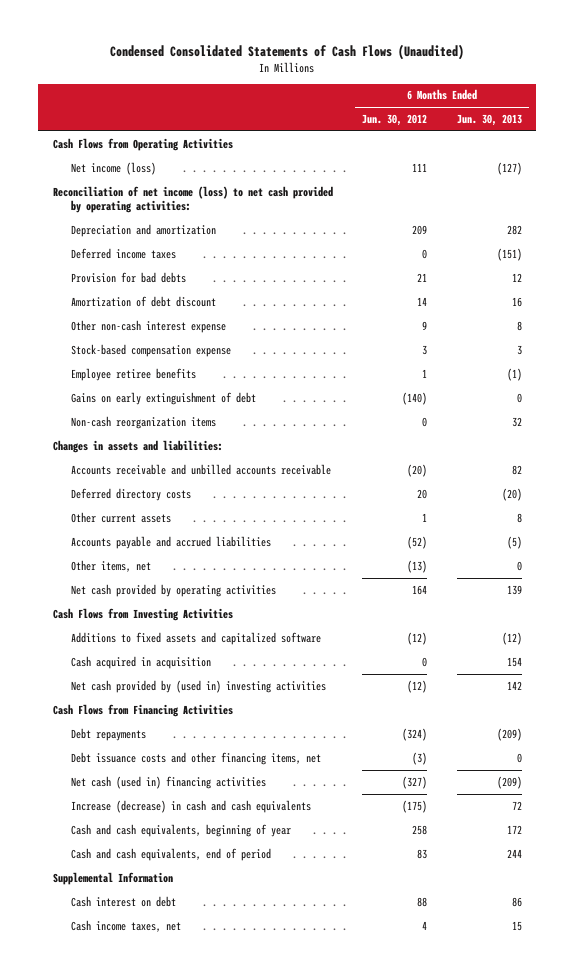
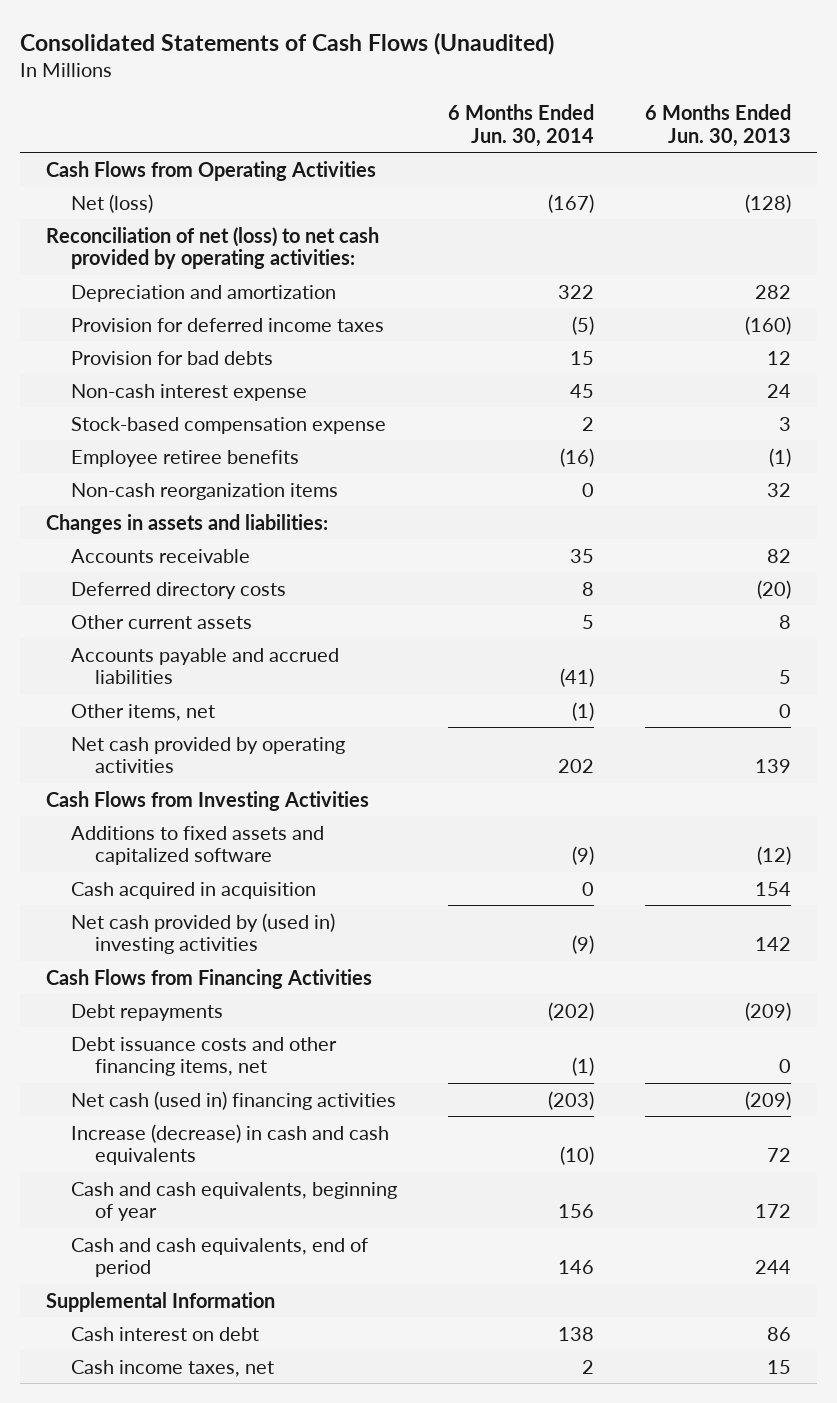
- Condensed Consolidated Statements of Cash Flows (Unaudited)
+ Consolidated Statements of Cash Flows (Unaudited)
- | 6 Months Ended Jun. 30, 2012 | 6 Months Ended Jun. 30, 2013
+ | 6 Months Ended Jun. 30, 2014 | 6 Months Ended Jun. 30, 2013
- Net income (loss) | 111 | (127)
- Reconciliation of net income (loss) to net cash provided by operating activities:
+ Net (loss) | (167) | (128)
+ Reconciliation of net (loss) to net cash provided by operating activities:
- Deferred income taxes | 0 | (151)
+ Provision for deferred income taxes | (5) | (160)
- Amortization of debt discount | 14 | 16
- Other non-cash interest expense | 9 | 8
+ Non-cash interest expense | 45 | 24
- Gains on early extinguishment of debt | (140) | 0
- Accounts receivable and unbilled accounts receivable | (20) | 82
+ Accounts receivable | 35 | 82
- Accounts payable and accrued liabilities | (52) | (5)
+ Accounts payable and accrued liabilities | (41) | 5

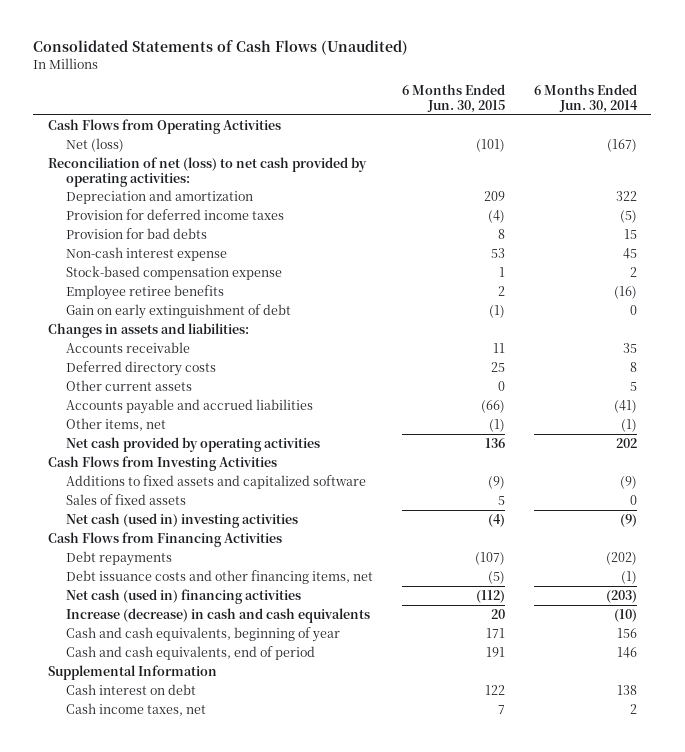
- | 6 Months Ended Jun. 30, 2014 | 6 Months Ended Jun. 30, 2013
+ | 6 Months Ended Jun. 30, 2015 | 6 Months Ended Jun. 30, 2014
- Non-cash reorganization items | 0 | 32
+ Gain on early extinguishment of debt | (1) | 0
- Cash acquired in acquisition | 0 | 154
- Net cash provided by (used in) investing activities | (9) | 142
+ Sales of fixed assets | 5 | 0
+ Net cash (used in) investing activities | (4) | (9)

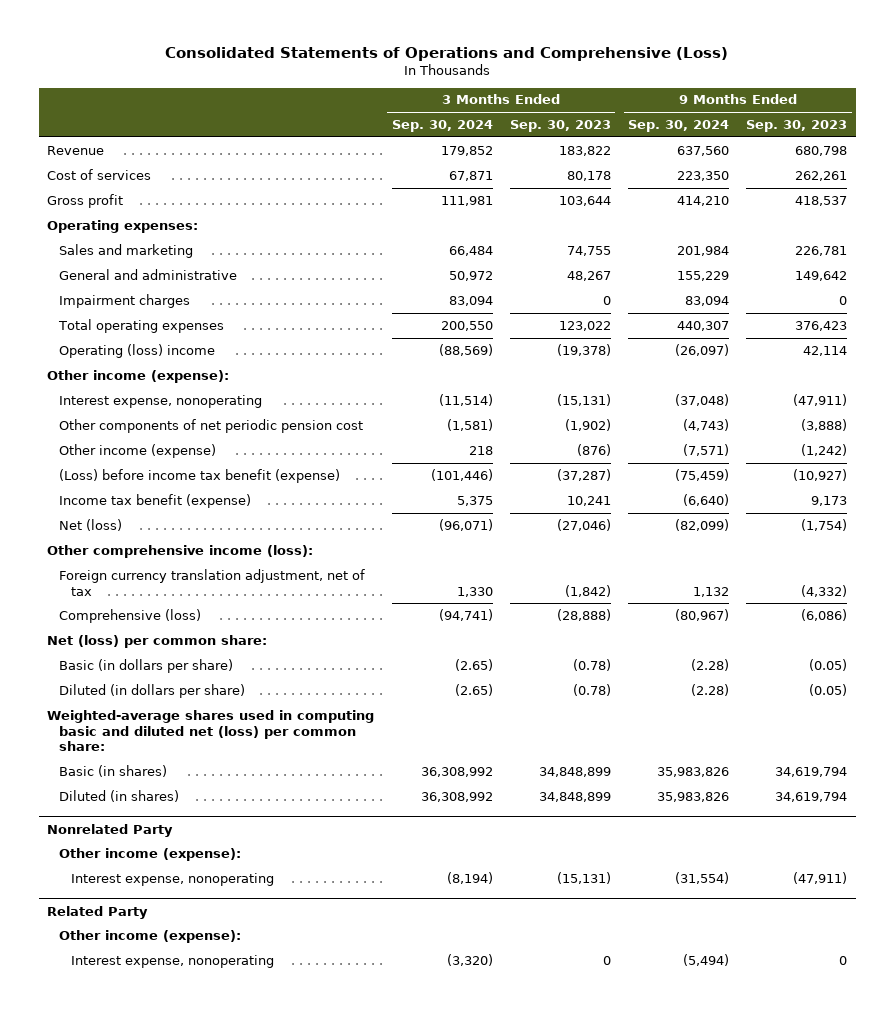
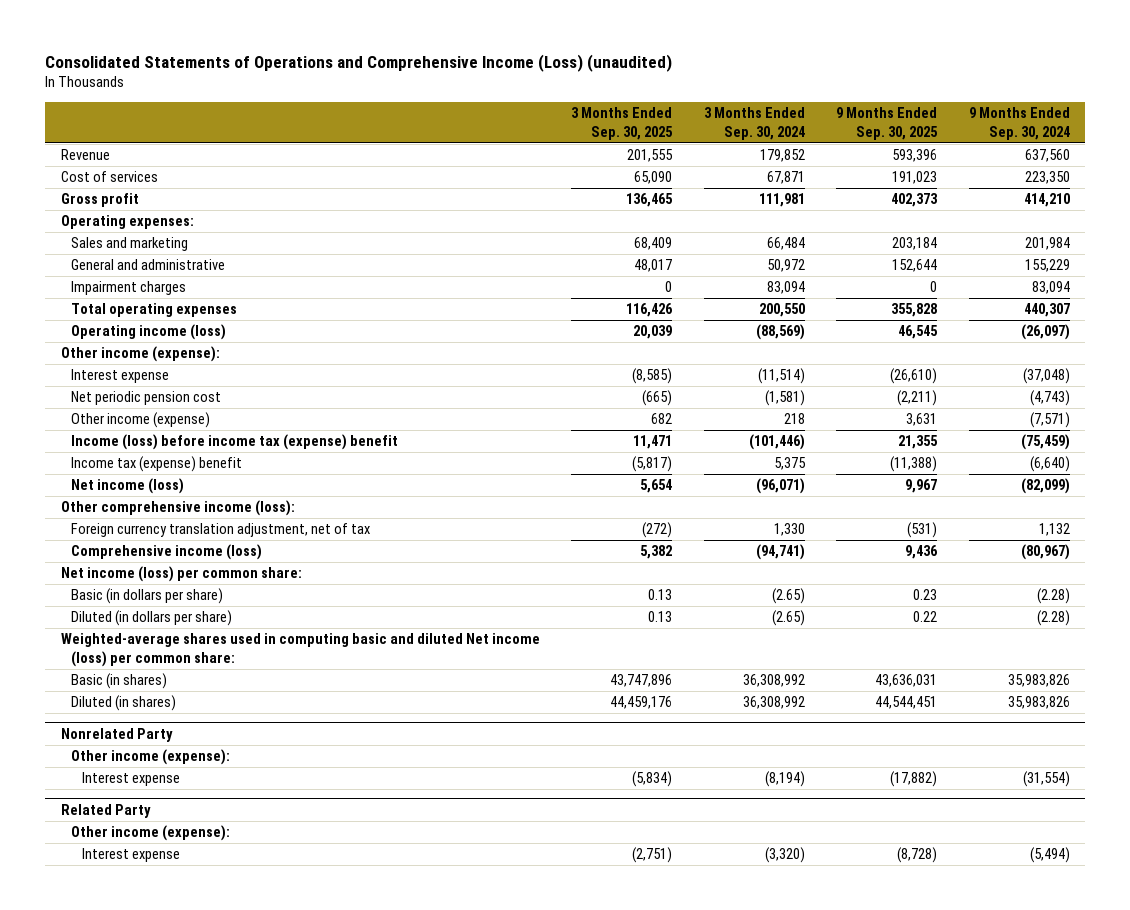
- Consolidated Statements of Operations and Comprehensive (Loss)
+ Consolidated Statements of Operations and Comprehensive Income (Loss) (unaudited)
- | 3 Months Ended Sep. 30, 2024 | 3 Months Ended Sep. 30, 2023 | 9 Months Ended Sep. 30, 2024 | 9 Months Ended Sep. 30, 2023
+ | 3 Months Ended Sep. 30, 2025 | 3 Months Ended Sep. 30, 2024 | 9 Months Ended Sep. 30, 2025 | 9 Months Ended Sep. 30, 2024
- Operating (loss) income | (88,569) | (19,378) | (26,097) | 42,114
+ Operating income (loss) | 20,039 | (88,569) | 46,545 | (26,097)
- Interest expense, nonoperating | (11,514) | (15,131) | (37,048) | (47,911)
- Other components of net periodic pension cost | (1,581) | (1,902) | (4,743) | (3,888)
+ Interest expense | (8,585) | (11,514) | (26,610) | (37,048)
+ Net periodic pension cost | (665) | (1,581) | (2,211) | (4,743)
- (Loss) before income tax benefit (expense) | (101,446) | (37,287) | (75,459) | (10,927)
- Income tax benefit (expense) | 5,375 | 10,241 | (6,640) | 9,173
- Net (loss) | (96,071) | (27,046) | (82,099) | (1,754)
+ Income (loss) before income tax (expense) benefit | 11,471 | (101,446) | 21,355 | (75,459)
+ Income tax (expense) benefit | (5,817) | 5,375 | (11,388) | (6,640)
+ Net income (loss) | 5,654 | (96,071) | 9,967 | (82,099)
- Comprehensive (loss) | (94,741) | (28,888) | (80,967) | (6,086)
- Net (loss) per common share:
+ Comprehensive income (loss) | 5,382 | (94,741) | 9,436 | (80,967)
+ Net income (loss) per common share:
- Weighted-average shares used in computing basic and diluted net (loss) per common share:
+ Weighted-average shares used in computing basic and diluted Net income (loss) per common share:
@ Nonrelated Party
- Interest expense, nonoperating | (8,194) | (15,131) | (31,554) | (47,911)
+ Interest expense | (5,834) | (8,194) | (17,882) | (31,554)
@ Related Party
- Interest expense, nonoperating | (3,320) | 0 | (5,494) | 0
+ Interest expense | (2,751) | (3,320) | (8,728) | (5,494)

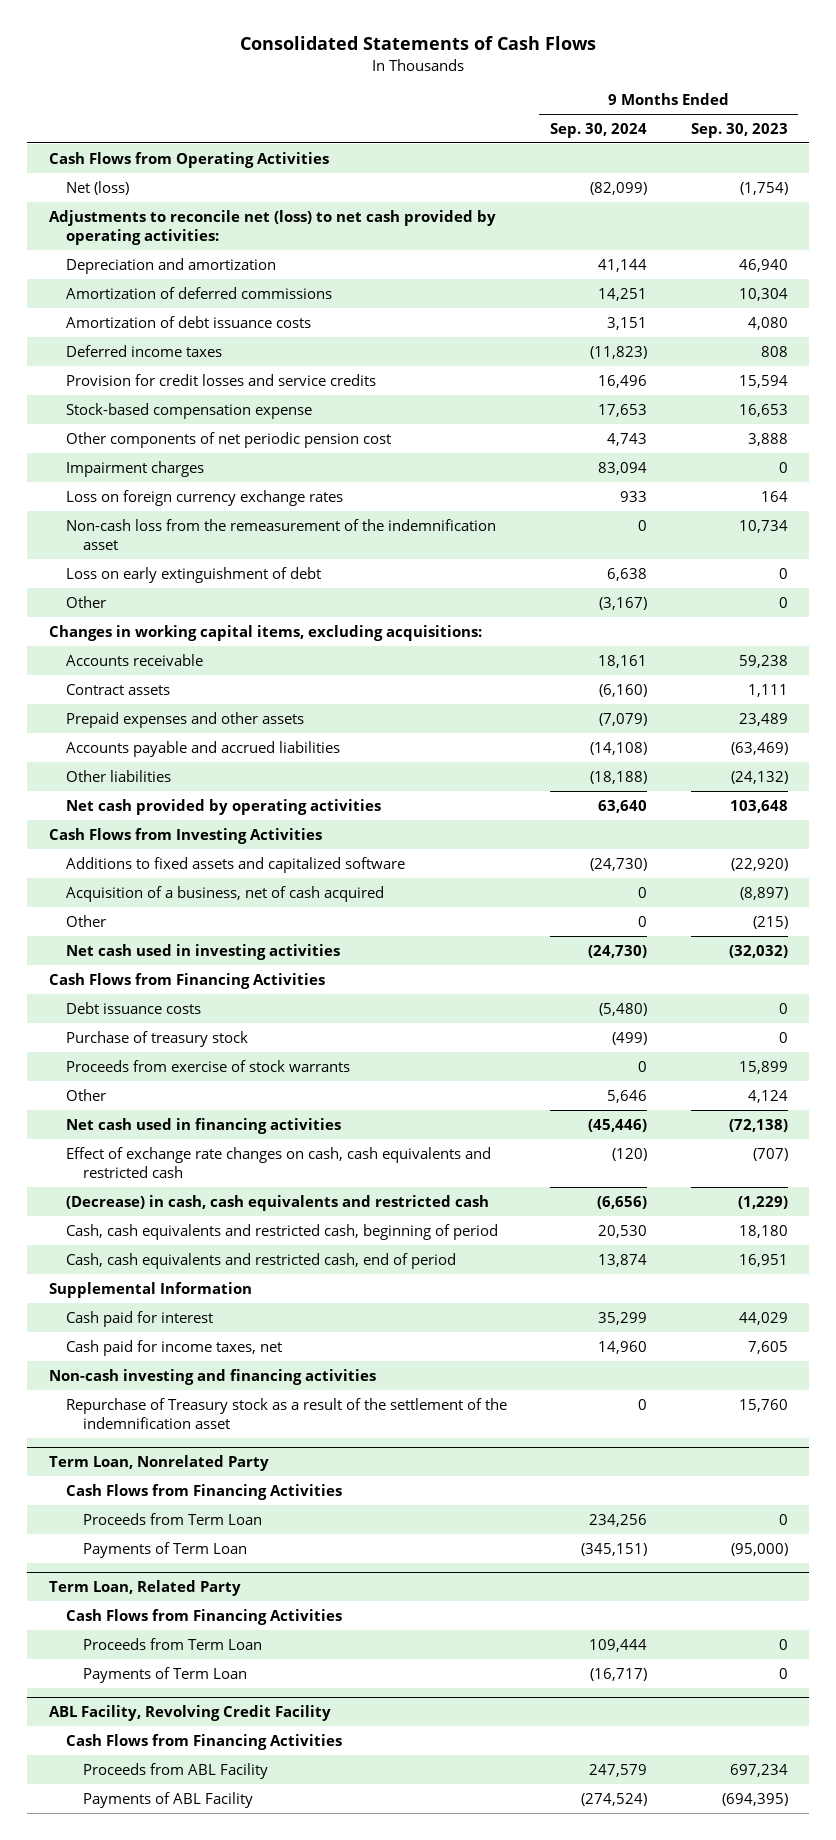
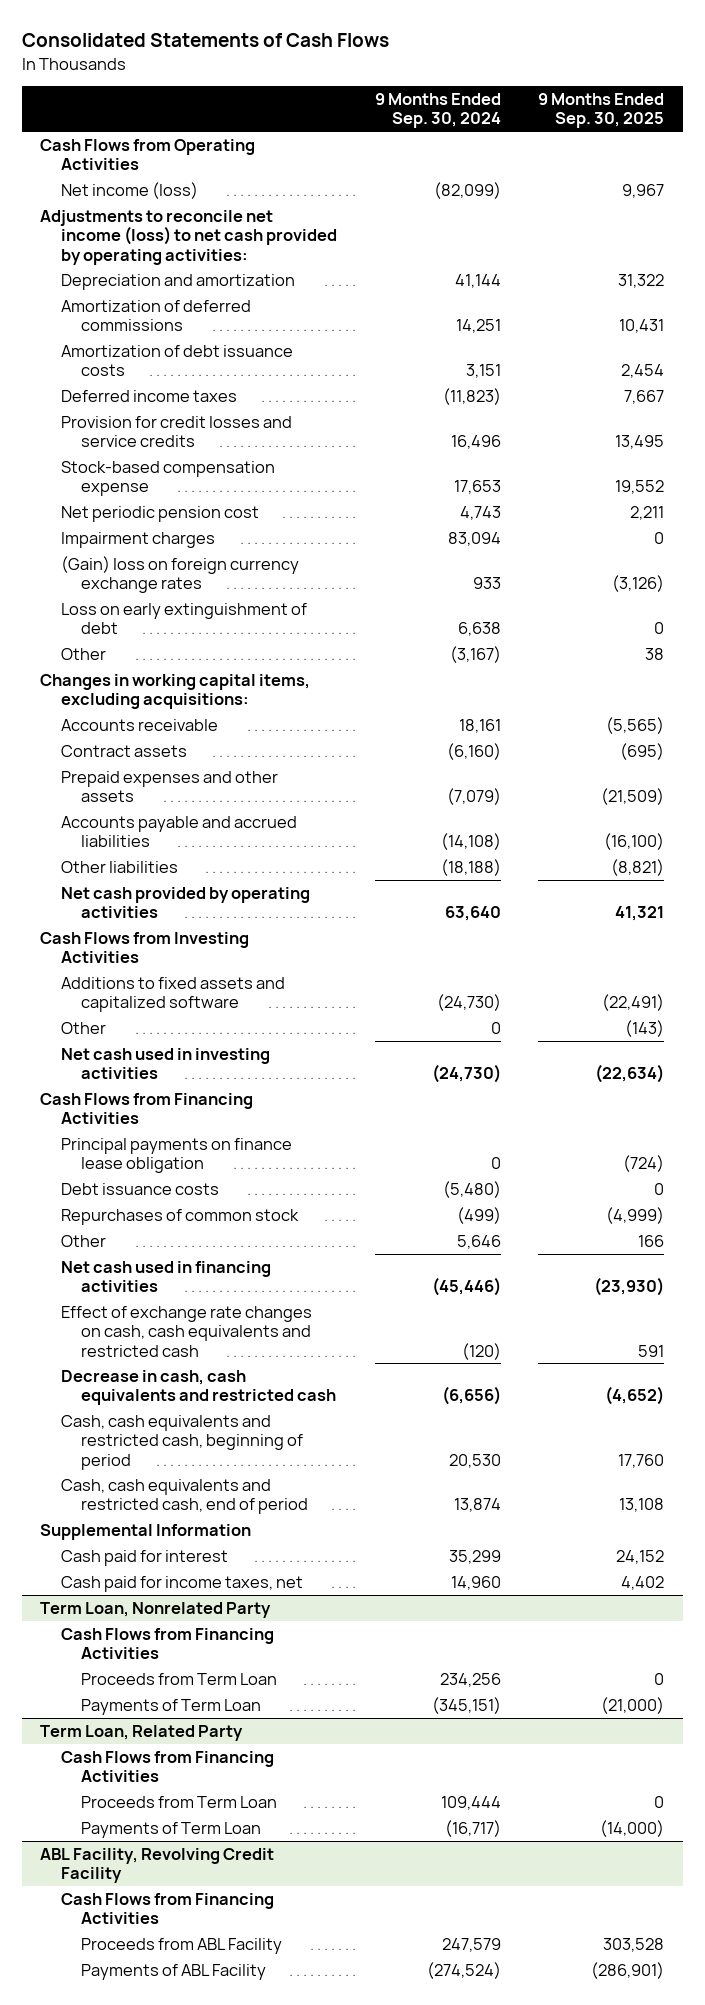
- | 9 Months Ended Sep. 30, 2024 | 9 Months Ended Sep. 30, 2023
+ | 9 Months Ended Sep. 30, 2024 | 9 Months Ended Sep. 30, 2025
- Net (loss) | (82,099) | (1,754)
- Adjustments to reconcile net (loss) to net cash provided by operating activities:
+ Net income (loss) | (82,099) | 9,967
+ Adjustments to reconcile net income (loss) to net cash provided by operating activities:
- Other components of net periodic pension cost | 4,743 | 3,888
+ Net periodic pension cost | 4,743 | 2,211
- Loss on foreign currency exchange rates | 933 | 164
- Non-cash loss from the remeasurement of the indemnification asset | 0 | 10,734
+ (Gain) loss on foreign currency exchange rates | 933 | (3,126)
- Acquisition of a business, net of cash acquired | 0 | (8,897)
+ Principal payments on finance lease obligation | 0 | (724)
- Purchase of treasury stock | (499) | 0
- Proceeds from exercise of stock warrants | 0 | 15,899
+ Repurchases of common stock | (499) | (4,999)
- (Decrease) in cash, cash equivalents and restricted cash | (6,656) | (1,229)
+ Decrease in cash, cash equivalents and restricted cash | (6,656) | (4,652)
- Non-cash investing and financing activities
- Repurchase of Treasury stock as a result of the settlement of the indemnification asset | 0 | 15,760

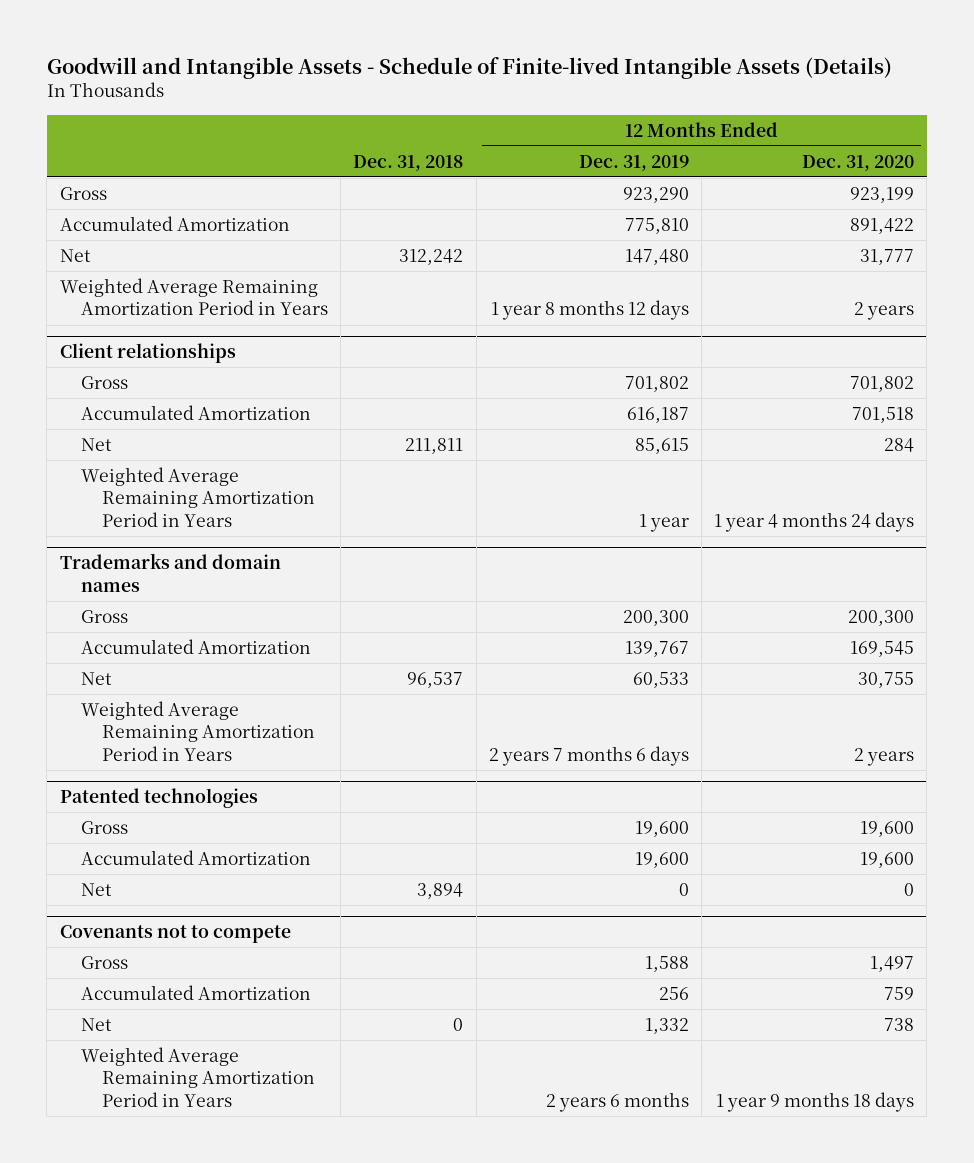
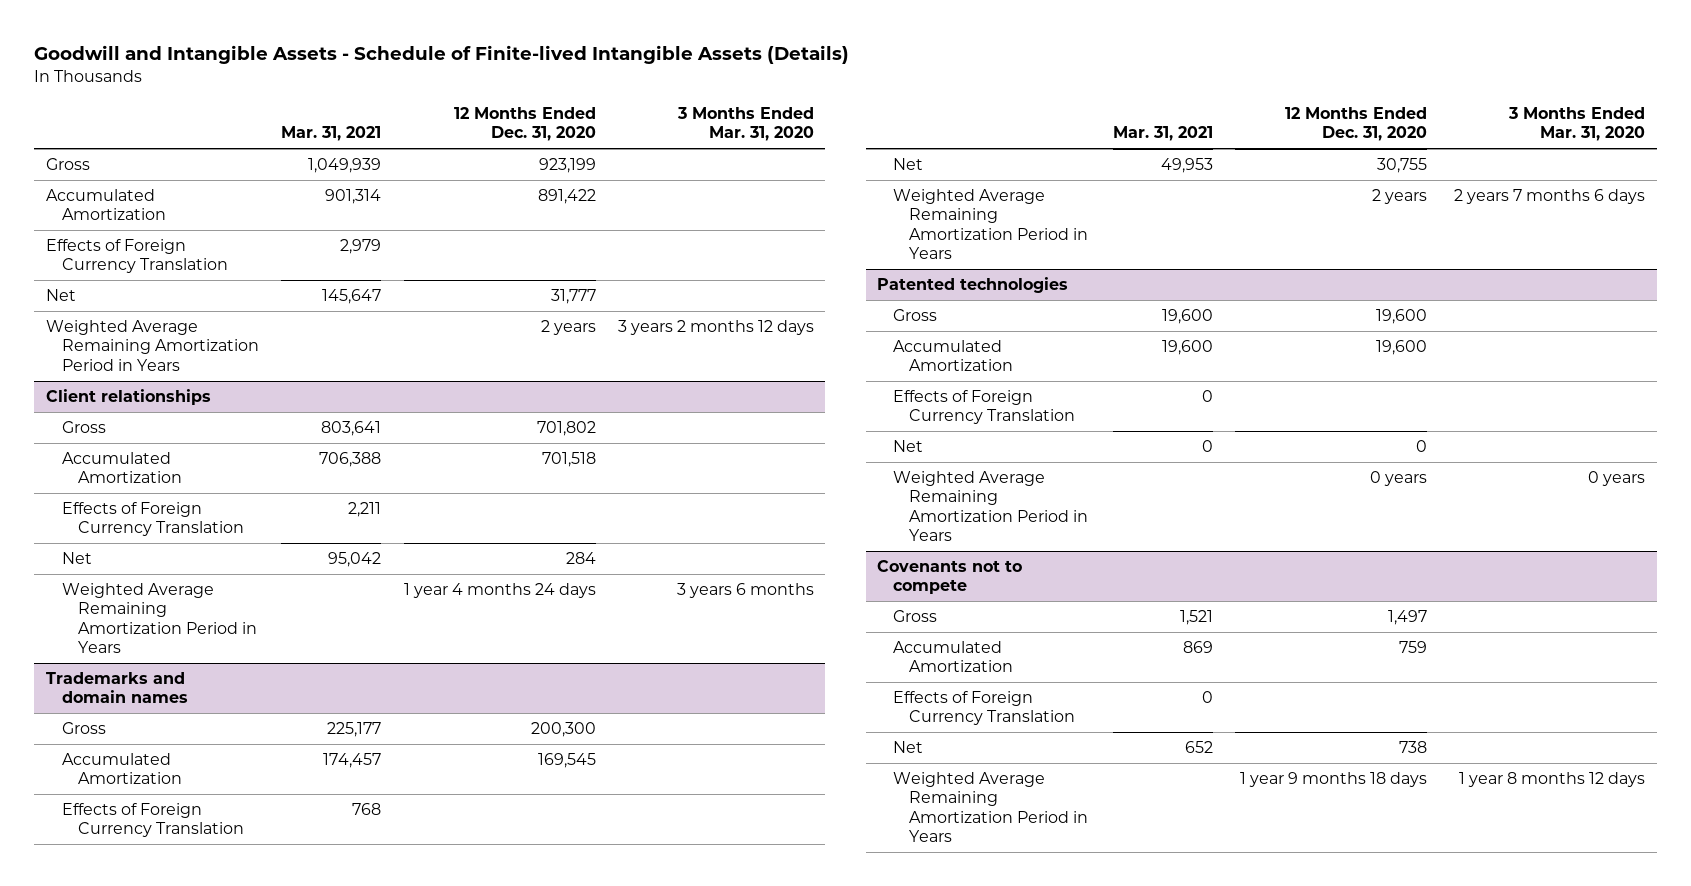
- | Dec. 31, 2018 | 12 Months Ended Dec. 31, 2019 | 12 Months Ended Dec. 31, 2020
+ | Mar. 31, 2021 | 12 Months Ended Dec. 31, 2020 | 3 Months Ended Mar. 31, 2020
+ Effects of Foreign Currency Translation | 2,979 | |
@ Client relationships
+ Effects of Foreign Currency Translation | 2,211 | |
@ Trademarks and domain names
+ Effects of Foreign Currency Translation | 768 | |
@ Patented technologies
+ Effects of Foreign Currency Translation | 0 | |
+ Weighted Average Remaining Amortization Period in Years | | 0 years | 0 years
@ Covenants not to compete
+ Effects of Foreign Currency Translation | 0 | |

